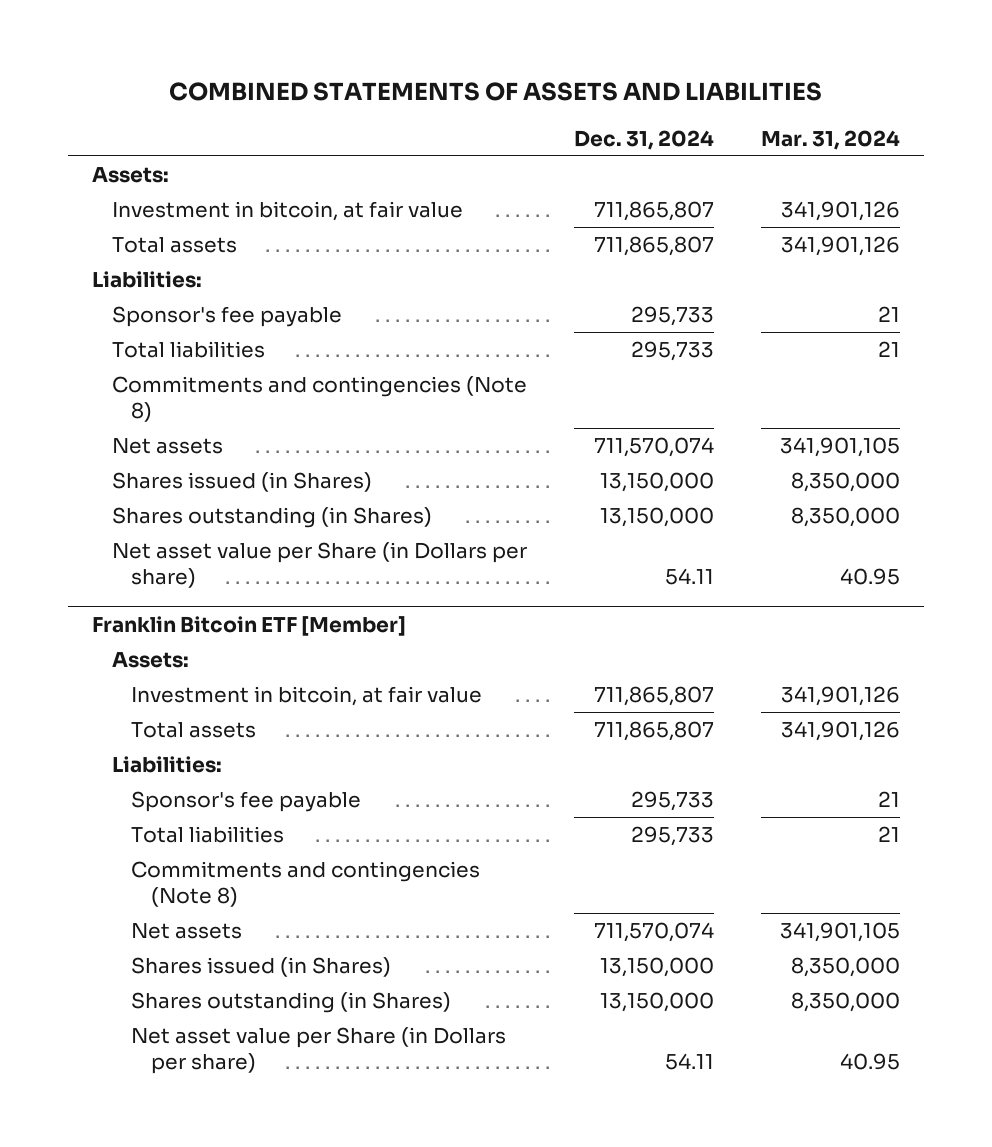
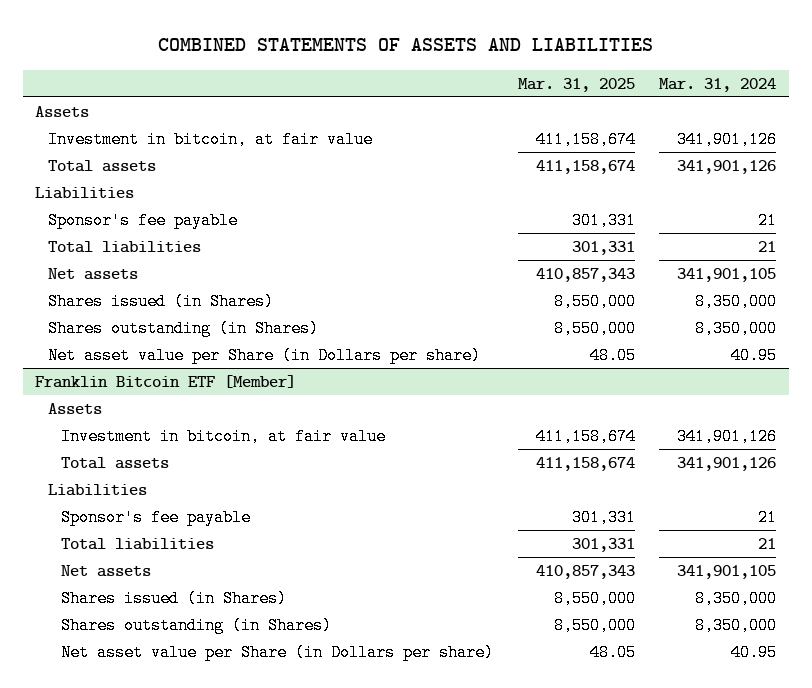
- | Dec. 31, 2024 | Mar. 31, 2024
+ | Mar. 31, 2025 | Mar. 31, 2024
- Assets:
+ Assets
- Liabilities:
+ Liabilities
- Commitments and contingencies (Note 8)
@ Franklin Bitcoin ETF [Member]
- Assets:
+ Assets
- Liabilities:
+ Liabilities
- Commitments and contingencies (Note 8)

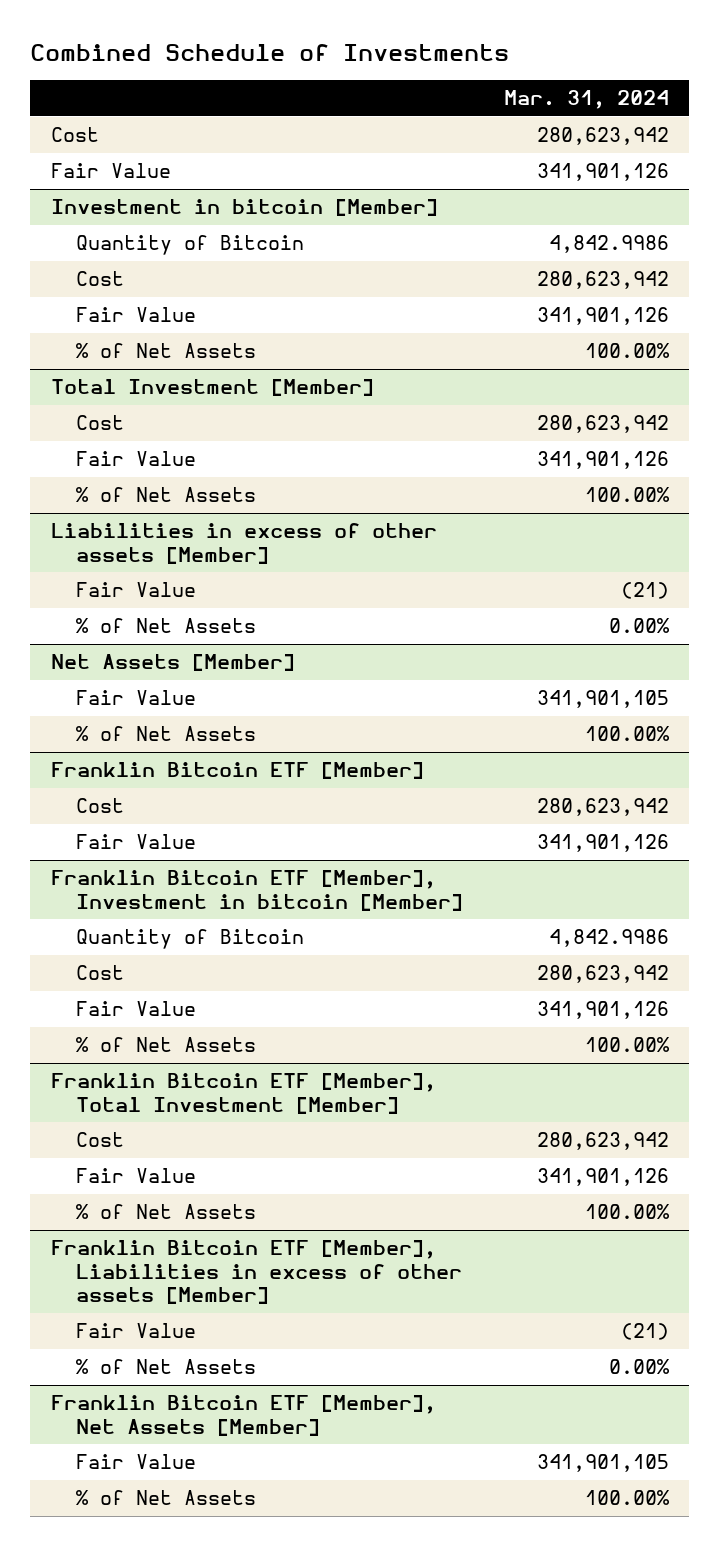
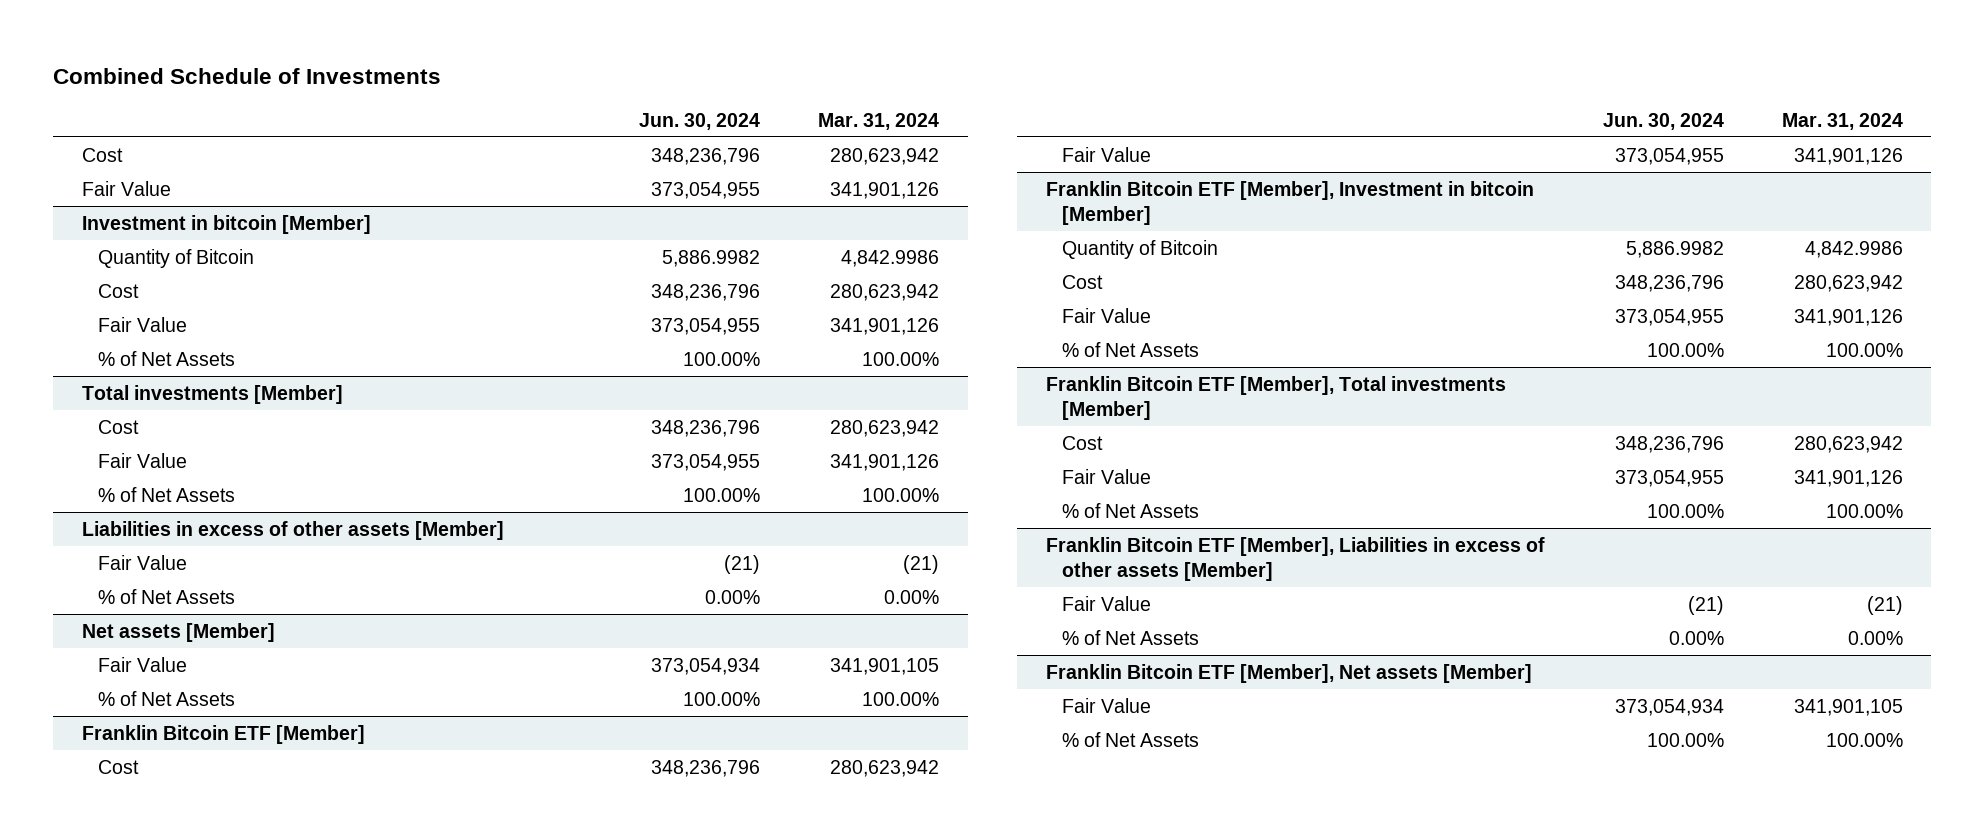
- | Mar. 31, 2024
+ | Jun. 30, 2024 | Mar. 31, 2024
- Total Investment [Member]
+ Total investments [Member]
- Net Assets [Member]
+ Net assets [Member]
- Franklin Bitcoin ETF [Member], Total Investment [Member]
+ Franklin Bitcoin ETF [Member], Total investments [Member]
- Franklin Bitcoin ETF [Member], Net Assets [Member]
+ Franklin Bitcoin ETF [Member], Net assets [Member]

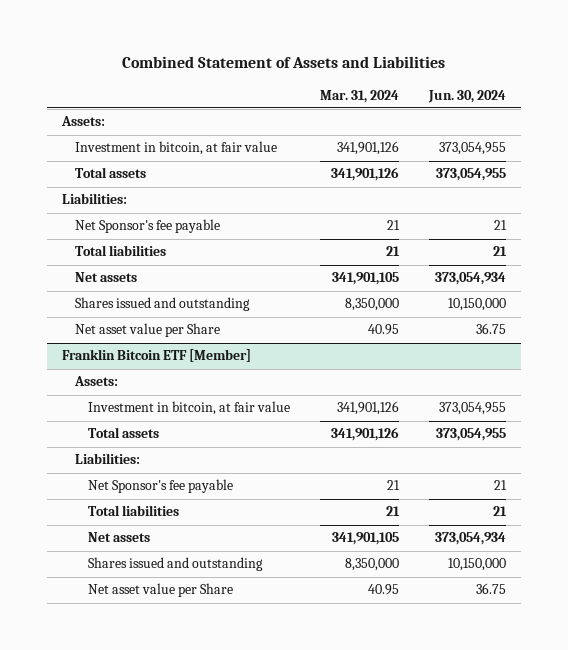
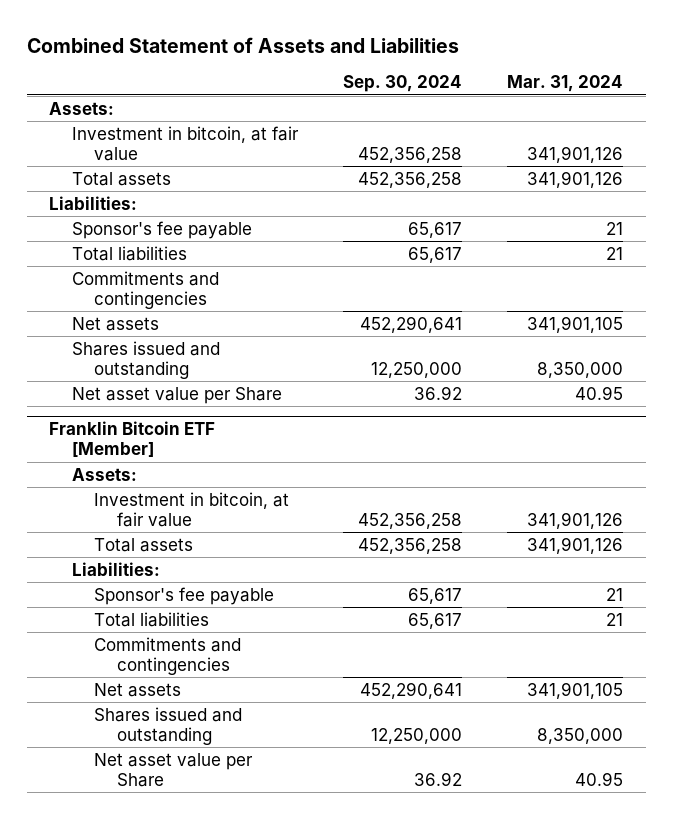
- | Mar. 31, 2024 | Jun. 30, 2024
+ | Sep. 30, 2024 | Mar. 31, 2024
- Net Sponsor's fee payable | 21 | 21
+ Sponsor's fee payable | 65,617 | 21
+ Commitments and contingencies
@ Franklin Bitcoin ETF [Member]
- Net Sponsor's fee payable | 21 | 21
+ Sponsor's fee payable | 65,617 | 21
+ Commitments and contingencies

